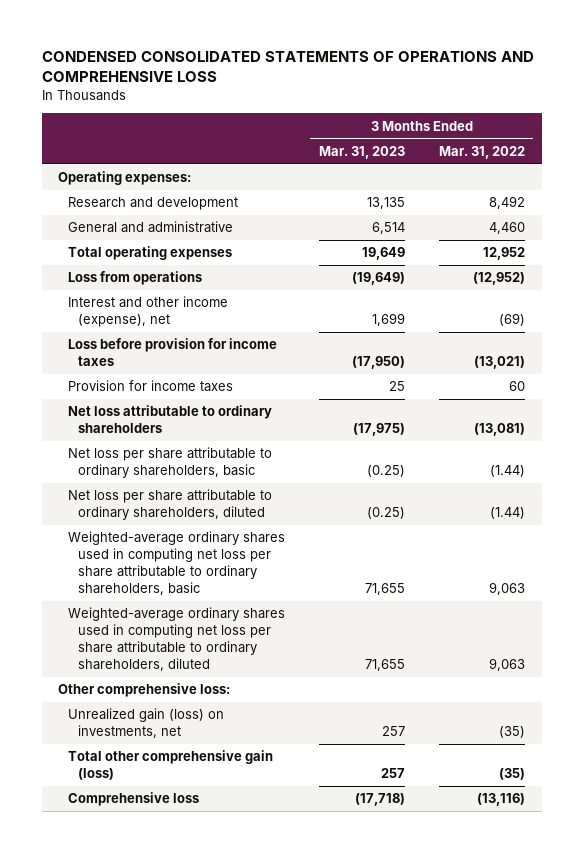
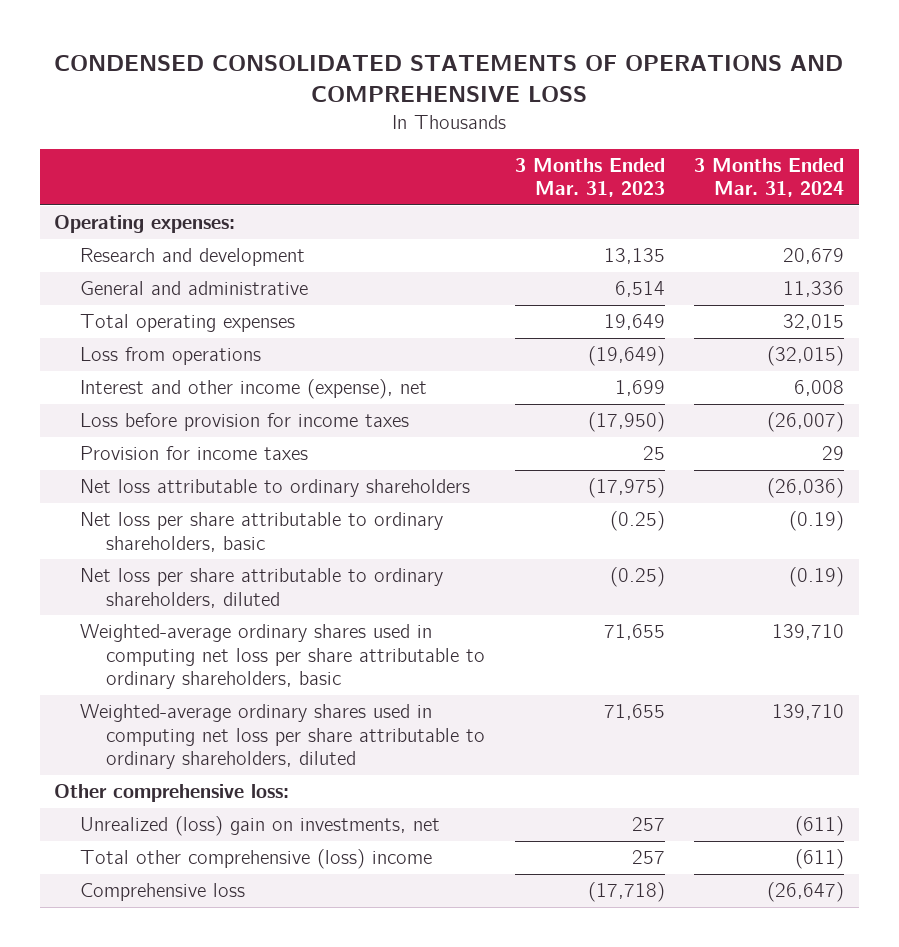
- | 3 Months Ended Mar. 31, 2023 | 3 Months Ended Mar. 31, 2022
+ | 3 Months Ended Mar. 31, 2023 | 3 Months Ended Mar. 31, 2024
- Unrealized gain (loss) on investments, net | 257 | (35)
- Total other comprehensive gain (loss) | 257 | (35)
+ Unrealized (loss) gain on investments, net | 257 | (611)
+ Total other comprehensive (loss) income | 257 | (611)

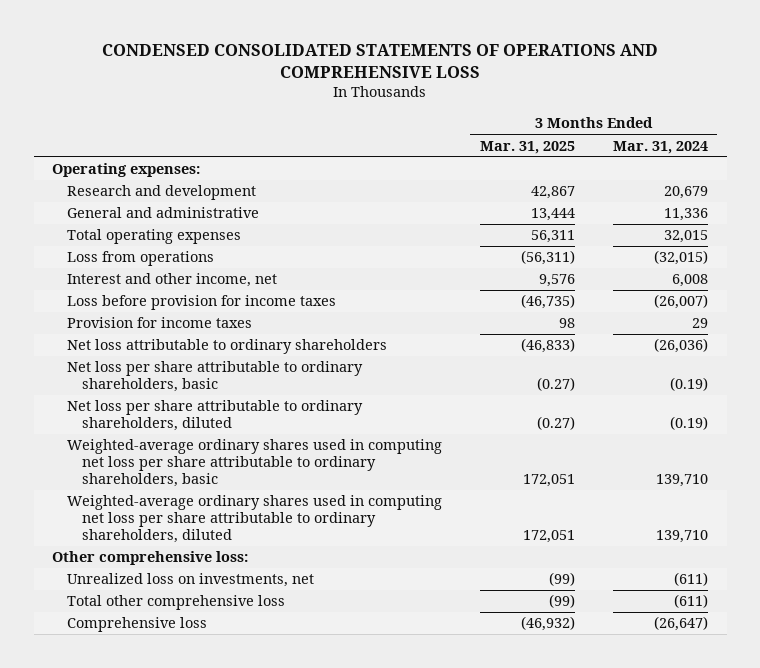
- | 3 Months Ended Mar. 31, 2023 | 3 Months Ended Mar. 31, 2024
+ | 3 Months Ended Mar. 31, 2025 | 3 Months Ended Mar. 31, 2024
- Interest and other income (expense), net | 1,699 | 6,008
+ Interest and other income, net | 9,576 | 6,008
- Unrealized (loss) gain on investments, net | 257 | (611)
- Total other comprehensive (loss) income | 257 | (611)
+ Unrealized loss on investments, net | (99) | (611)
+ Total other comprehensive loss | (99) | (611)

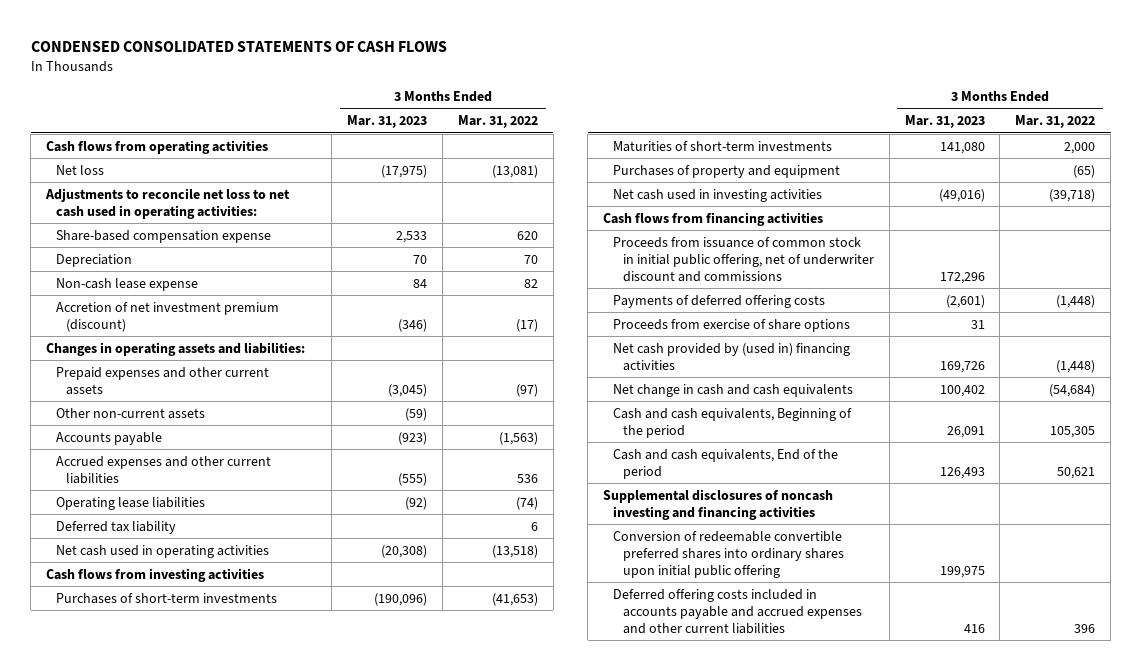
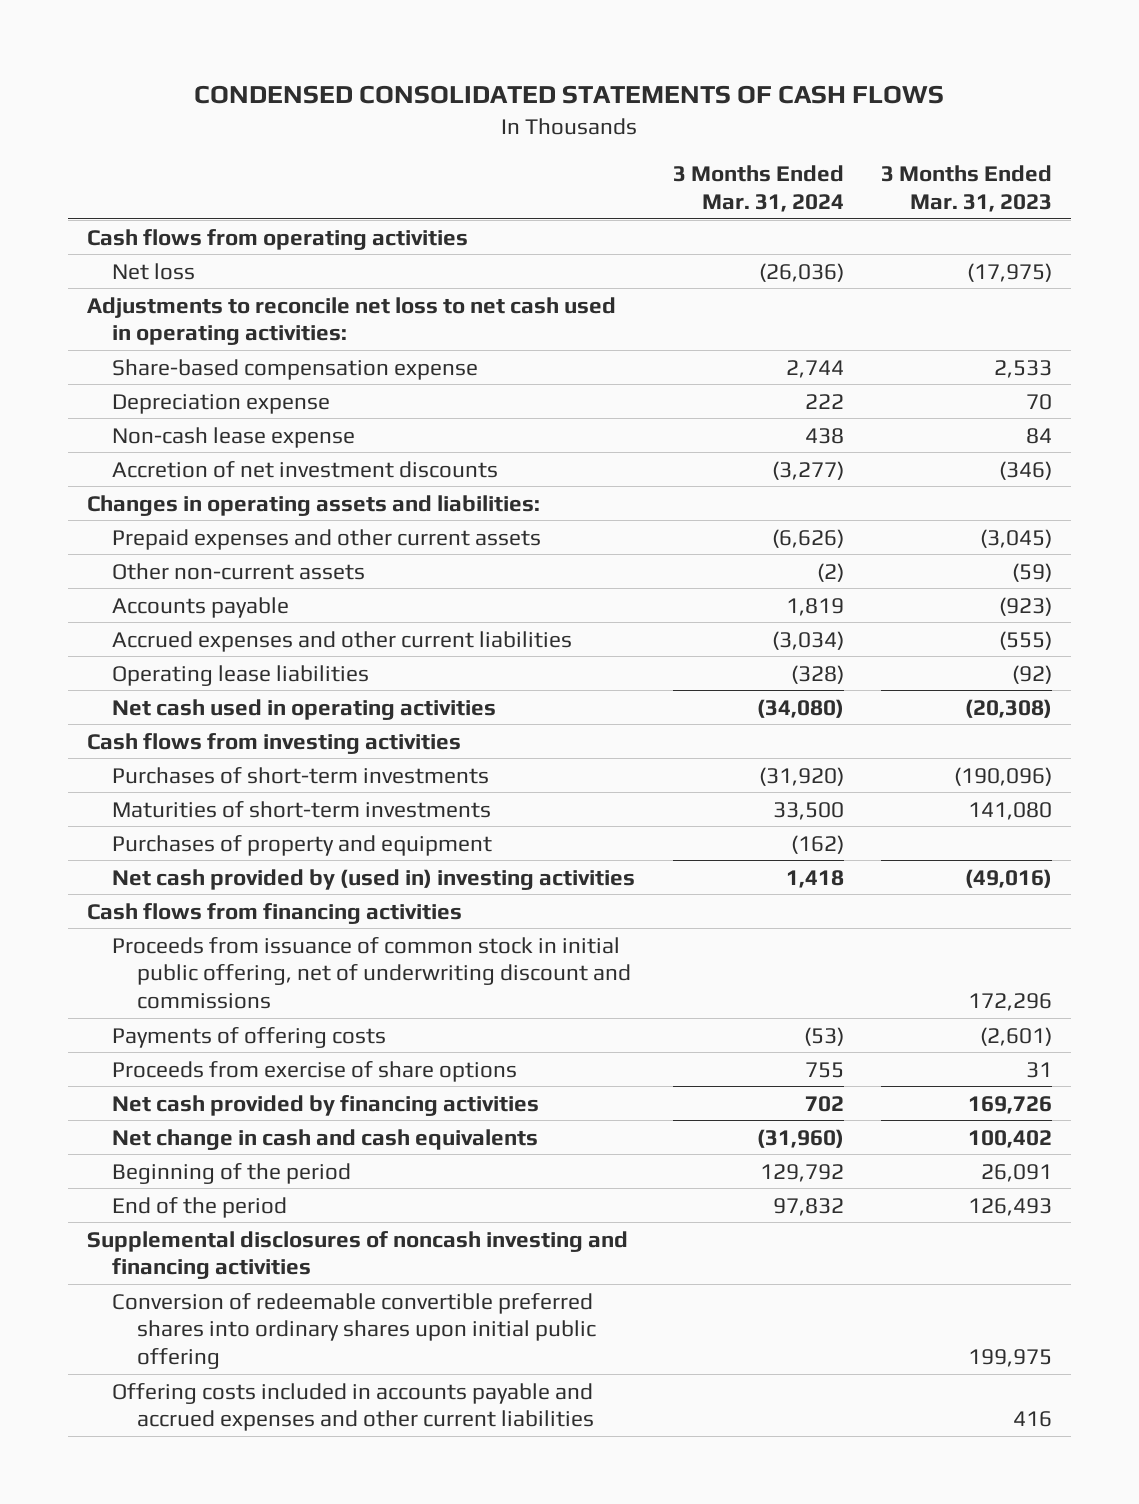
- | 3 Months Ended Mar. 31, 2023 | 3 Months Ended Mar. 31, 2022
+ | 3 Months Ended Mar. 31, 2024 | 3 Months Ended Mar. 31, 2023
- Depreciation | 70 | 70
+ Depreciation expense | 222 | 70
- Accretion of net investment premium (discount) | (346) | (17)
+ Accretion of net investment discounts | (3,277) | (346)
- Deferred tax liability | | 6
- Net cash used in investing activities | (49,016) | (39,718)
+ Net cash provided by (used in) investing activities | 1,418 | (49,016)
- Proceeds from issuance of common stock in initial public offering, net of underwriter discount and commissions | 172,296 |
- Payments of deferred offering costs | (2,601) | (1,448)
+ Proceeds from issuance of common stock in initial public offering, net of underwriting discount and commissions | | 172,296
+ Payments of offering costs | (53) | (2,601)
- Net cash provided by (used in) financing activities | 169,726 | (1,448)
+ Net cash provided by financing activities | 702 | 169,726
- Cash and cash equivalents, Beginning of the period | 26,091 | 105,305
- Cash and cash equivalents, End of the period | 126,493 | 50,621
+ Beginning of the period | 129,792 | 26,091
+ End of the period | 97,832 | 126,493
- Deferred offering costs included in accounts payable and accrued expenses and other current liabilities | 416 | 396
+ Offering costs included in accounts payable and accrued expenses and other current liabilities | | 416

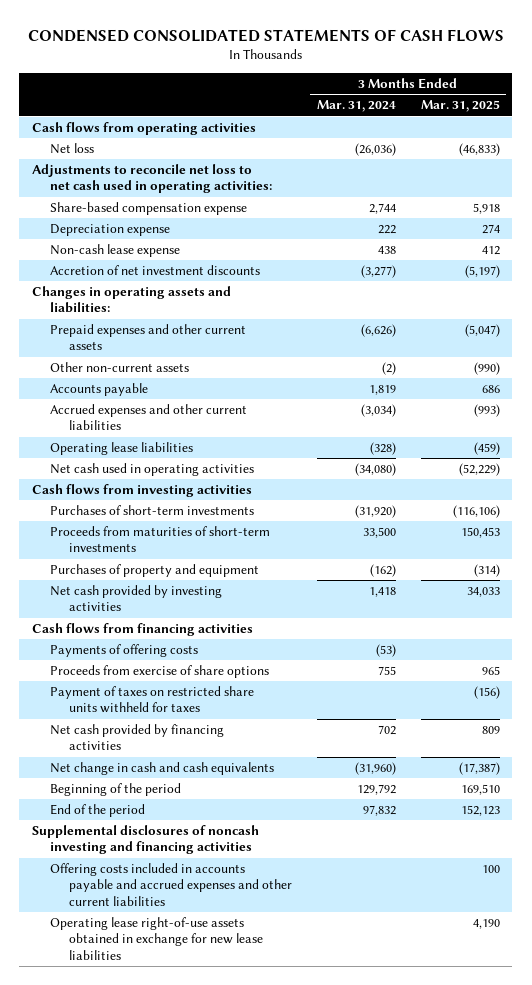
- | 3 Months Ended Mar. 31, 2024 | 3 Months Ended Mar. 31, 2023
+ | 3 Months Ended Mar. 31, 2024 | 3 Months Ended Mar. 31, 2025
- Maturities of short-term investments | 33,500 | 141,080
+ Proceeds from maturities of short-term investments | 33,500 | 150,453
- Net cash provided by (used in) investing activities | 1,418 | (49,016)
+ Net cash provided by investing activities | 1,418 | 34,033
- Proceeds from issuance of common stock in initial public offering, net of underwriting discount and commissions | | 172,296
+ Payment of taxes on restricted share units withheld for taxes | | (156)
- Conversion of redeemable convertible preferred shares into ordinary shares upon initial public offering | | 199,975
+ Operating lease right-of-use assets obtained in exchange for new lease liabilities | | 4,190

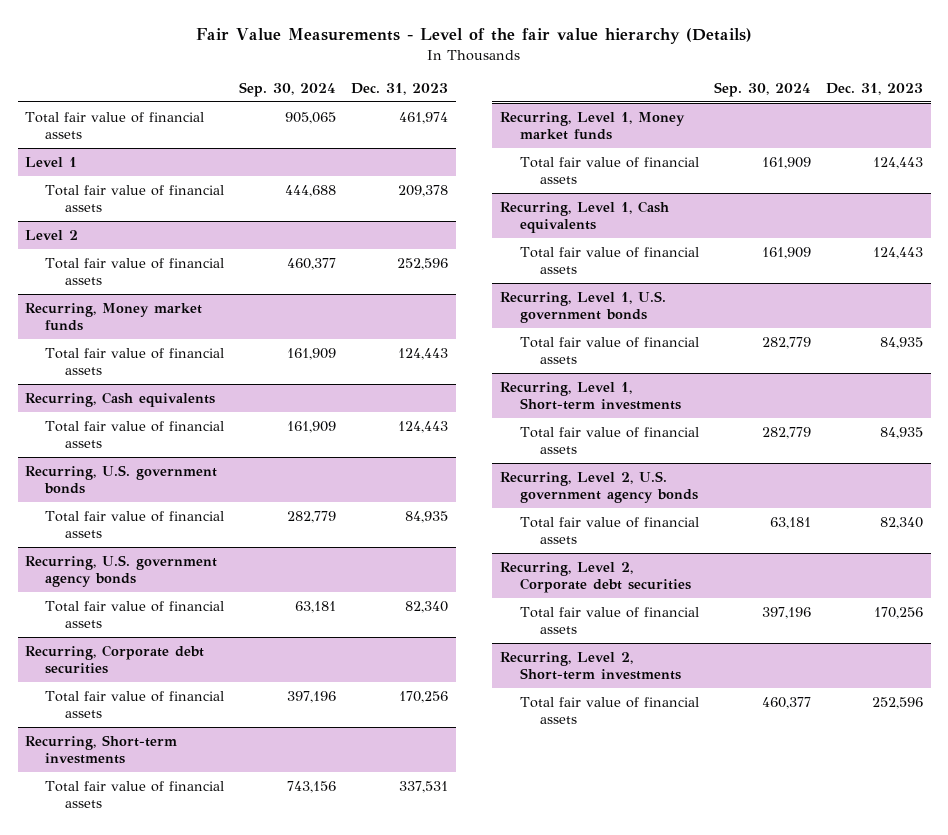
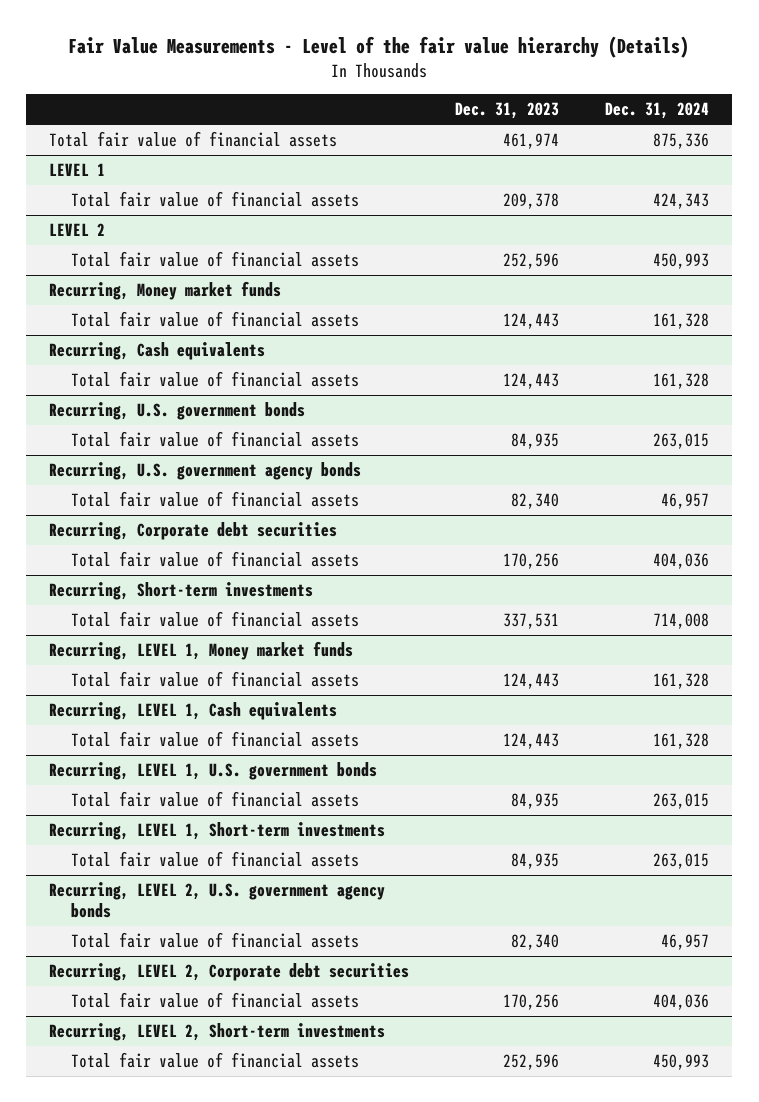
- | Sep. 30, 2024 | Dec. 31, 2023
+ | Dec. 31, 2023 | Dec. 31, 2024
- Level 1
+ LEVEL 1
- Level 2
+ LEVEL 2
- Recurring, Level 1, Money market funds
+ Recurring, LEVEL 1, Money market funds
- Recurring, Level 1, Cash equivalents
+ Recurring, LEVEL 1, Cash equivalents
- Recurring, Level 1, U.S. government bonds
+ Recurring, LEVEL 1, U.S. government bonds
- Recurring, Level 1, Short-term investments
+ Recurring, LEVEL 1, Short-term investments
- Recurring, Level 2, U.S. government agency bonds
+ Recurring, LEVEL 2, U.S. government agency bonds
- Recurring, Level 2, Corporate debt securities
+ Recurring, LEVEL 2, Corporate debt securities
- Recurring, Level 2, Short-term investments
+ Recurring, LEVEL 2, Short-term investments

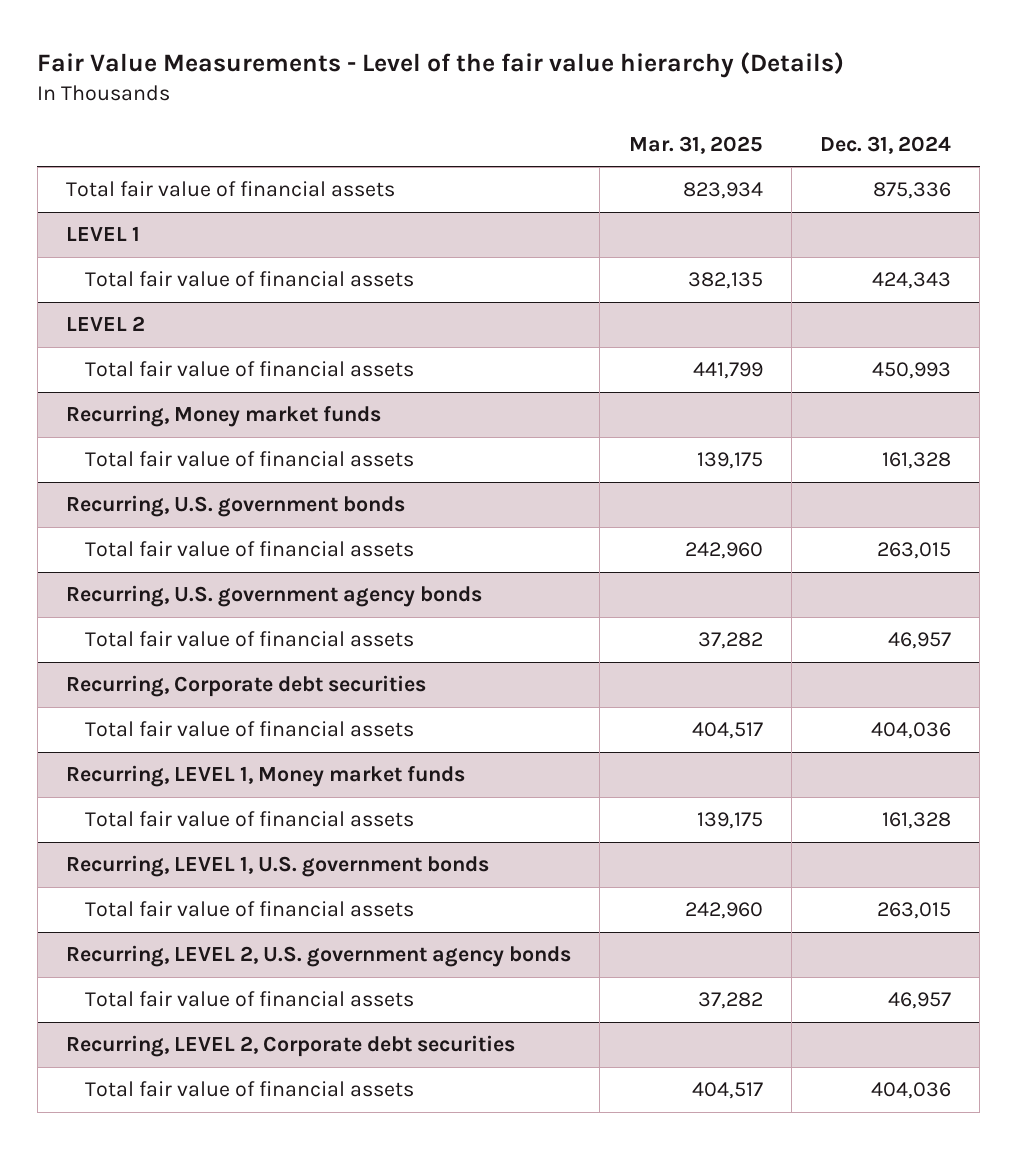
- | Dec. 31, 2023 | Dec. 31, 2024
+ | Mar. 31, 2025 | Dec. 31, 2024
- Recurring, Cash equivalents
- Total fair value of financial assets | 124,443 | 161,328
- Recurring, Short-term investments
- Total fair value of financial assets | 337,531 | 714,008
- Recurring, LEVEL 1, Cash equivalents
- Total fair value of financial assets | 124,443 | 161,328
- Recurring, LEVEL 1, Short-term investments
- Total fair value of financial assets | 84,935 | 263,015
- Recurring, LEVEL 2, Short-term investments
- Total fair value of financial assets | 252,596 | 450,993

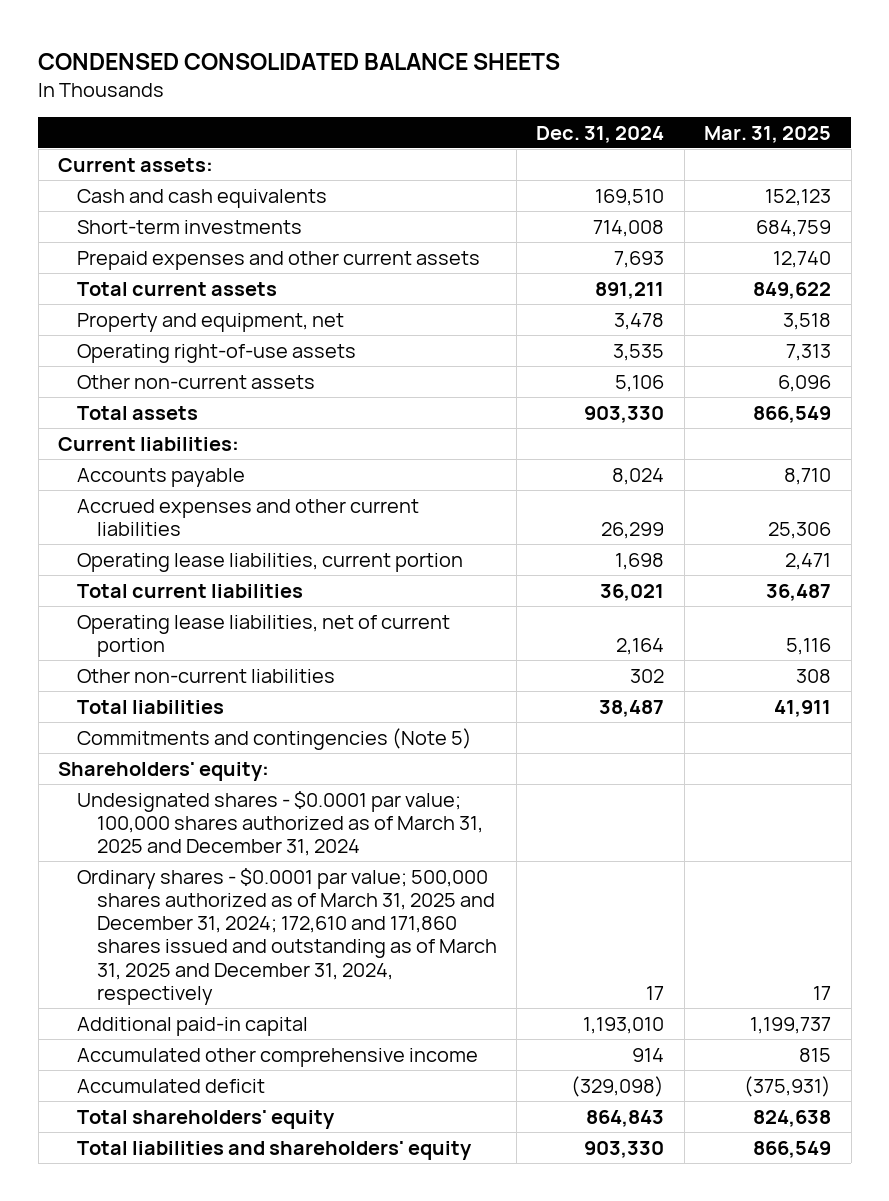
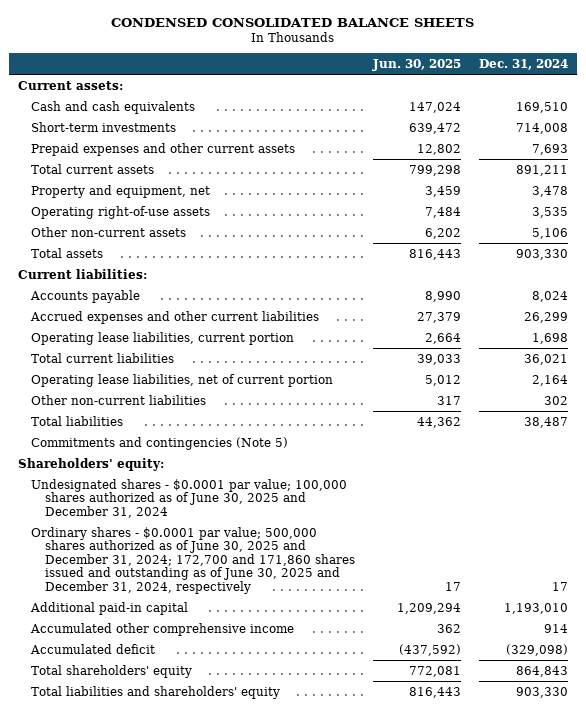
- | Dec. 31, 2024 | Mar. 31, 2025
+ | Jun. 30, 2025 | Dec. 31, 2024
- Undesignated shares - $0.0001 par value; 100,000 shares authorized as of March 31, 2025 and December 31, 2024
- Ordinary shares - $0.0001 par value; 500,000 shares authorized as of March 31, 2025 and December 31, 2024; 172,610 and 171,860 shares issued and outstanding as of March 31, 2025 and December 31, 2024, respectively | 17 | 17
+ Undesignated shares - $0.0001 par value; 100,000 shares authorized as of June 30, 2025 and December 31, 2024
+ Ordinary shares - $0.0001 par value; 500,000 shares authorized as of June 30, 2025 and December 31, 2024; 172,700 and 171,860 shares issued and outstanding as of June 30, 2025 and December 31, 2024, respectively | 17 | 17

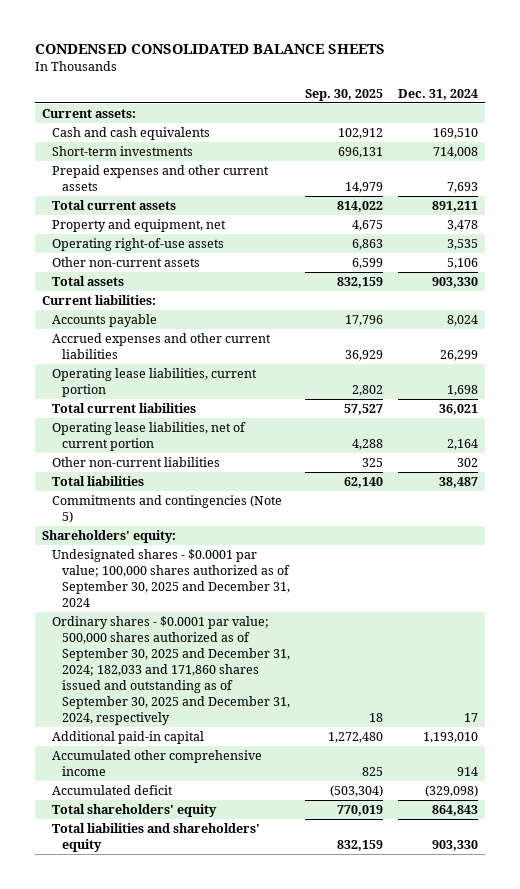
- | Jun. 30, 2025 | Dec. 31, 2024
+ | Sep. 30, 2025 | Dec. 31, 2024
- Undesignated shares - $0.0001 par value; 100,000 shares authorized as of June 30, 2025 and December 31, 2024
- Ordinary shares - $0.0001 par value; 500,000 shares authorized as of June 30, 2025 and December 31, 2024; 172,700 and 171,860 shares issued and outstanding as of June 30, 2025 and December 31, 2024, respectively | 17 | 17
+ Undesignated shares - $0.0001 par value; 100,000 shares authorized as of September 30, 2025 and December 31, 2024
+ Ordinary shares - $0.0001 par value; 500,000 shares authorized as of September 30, 2025 and December 31, 2024; 182,033 and 171,860 shares issued and outstanding as of September 30, 2025 and December 31, 2024, respectively | 18 | 17

